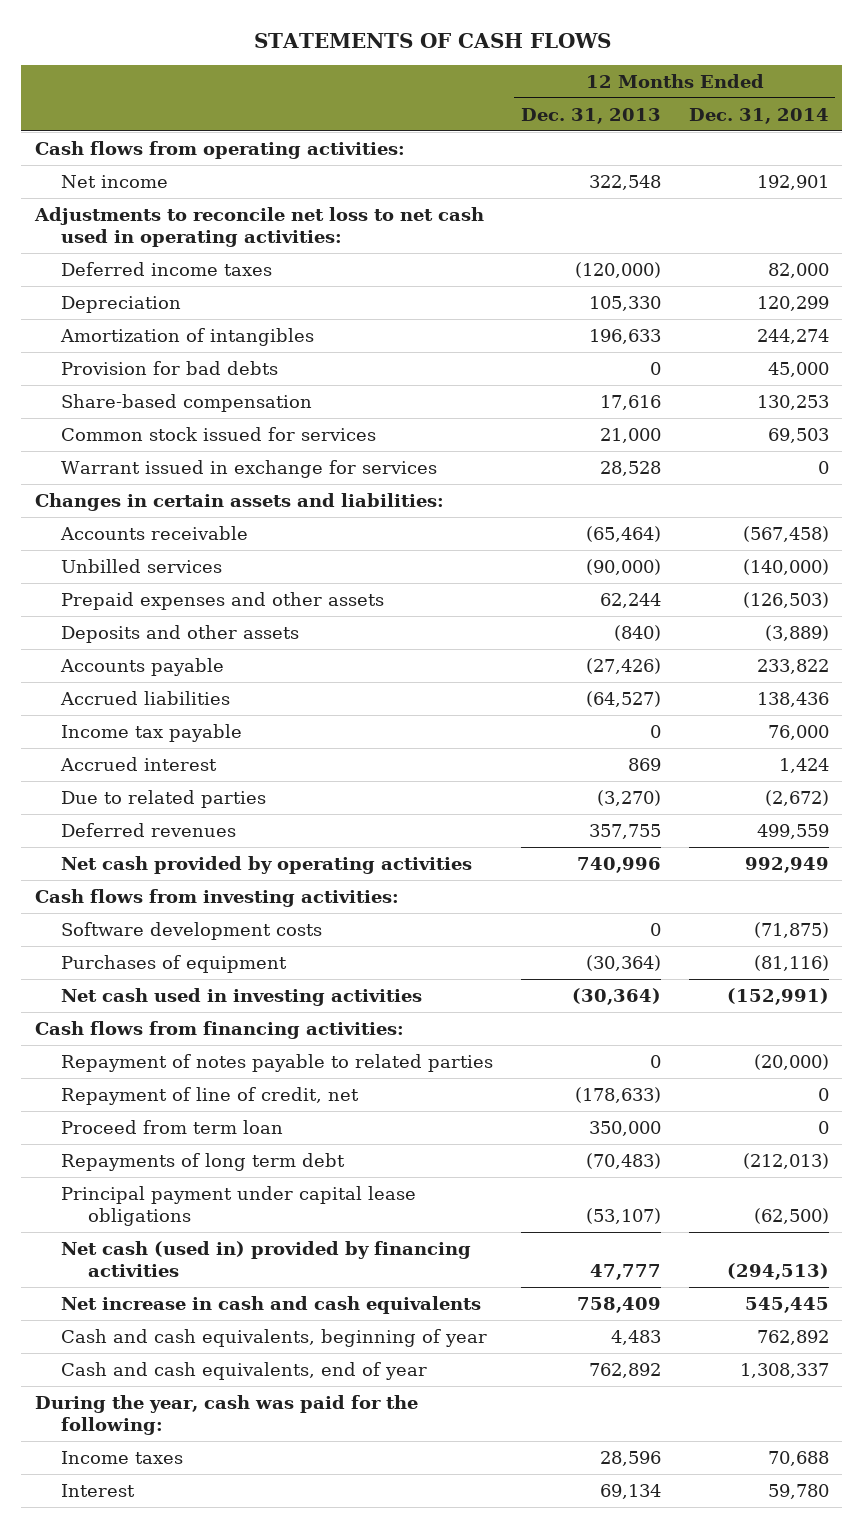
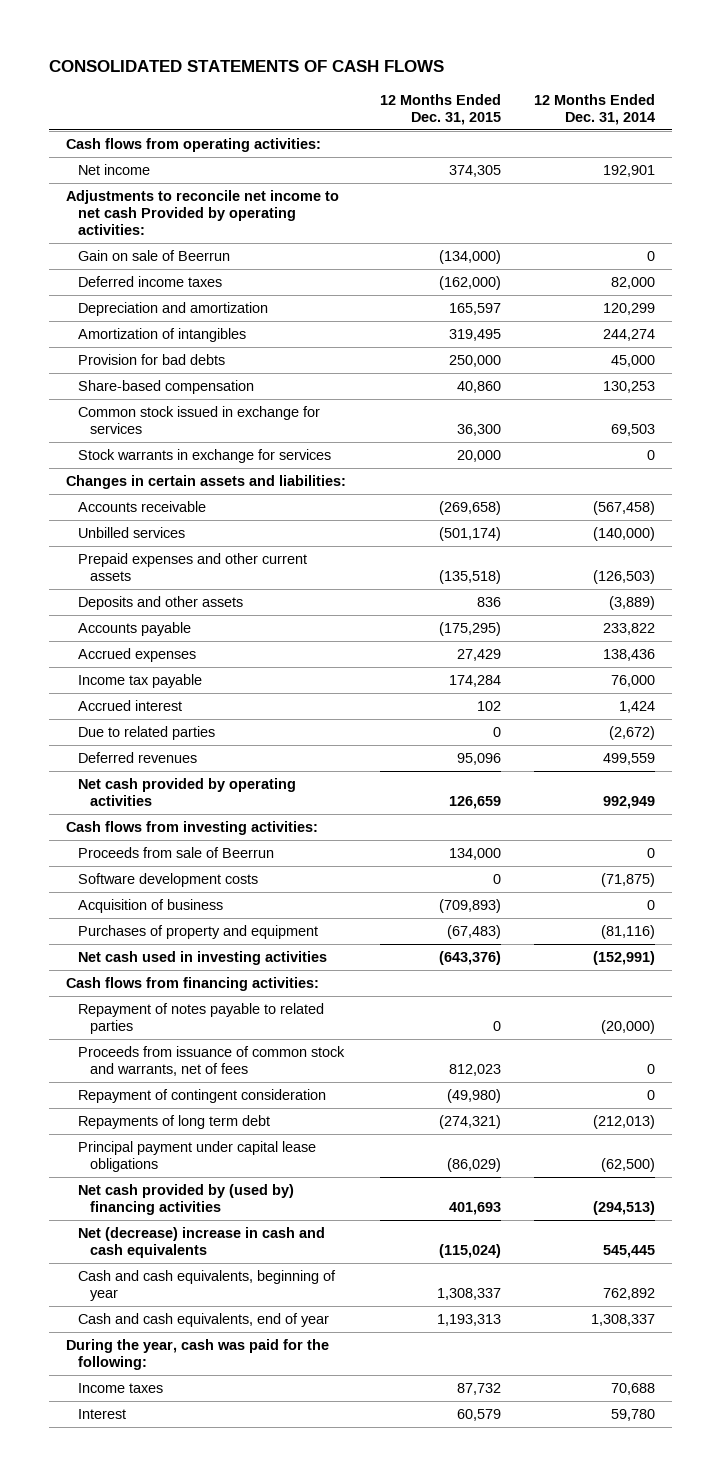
- STATEMENTS OF CASH FLOWS
+ CONSOLIDATED STATEMENTS OF CASH FLOWS
- | 12 Months Ended Dec. 31, 2013 | 12 Months Ended Dec. 31, 2014
+ | 12 Months Ended Dec. 31, 2015 | 12 Months Ended Dec. 31, 2014
- Adjustments to reconcile net loss to net cash used in operating activities:
+ Adjustments to reconcile net income to net cash Provided by operating activities:
+ Gain on sale of Beerrun | (134,000) | 0
- Depreciation | 105,330 | 120,299
+ Depreciation and amortization | 165,597 | 120,299
- Common stock issued for services | 21,000 | 69,503
- Warrant issued in exchange for services | 28,528 | 0
+ Common stock issued in exchange for services | 36,300 | 69,503
+ Stock warrants in exchange for services | 20,000 | 0
- Prepaid expenses and other assets | 62,244 | (126,503)
+ Prepaid expenses and other current assets | (135,518) | (126,503)
- Accrued liabilities | (64,527) | 138,436
+ Accrued expenses | 27,429 | 138,436
+ Proceeds from sale of Beerrun | 134,000 | 0
- Purchases of equipment | (30,364) | (81,116)
+ Acquisition of business | (709,893) | 0
+ Purchases of property and equipment | (67,483) | (81,116)
- Repayment of line of credit, net | (178,633) | 0
- Proceed from term loan | 350,000 | 0
+ Proceeds from issuance of common stock and warrants, net of fees | 812,023 | 0
+ Repayment of contingent consideration | (49,980) | 0
- Net cash (used in) provided by financing activities | 47,777 | (294,513)
- Net increase in cash and cash equivalents | 758,409 | 545,445
+ Net cash provided by (used by) financing activities | 401,693 | (294,513)
+ Net (decrease) increase in cash and cash equivalents | (115,024) | 545,445

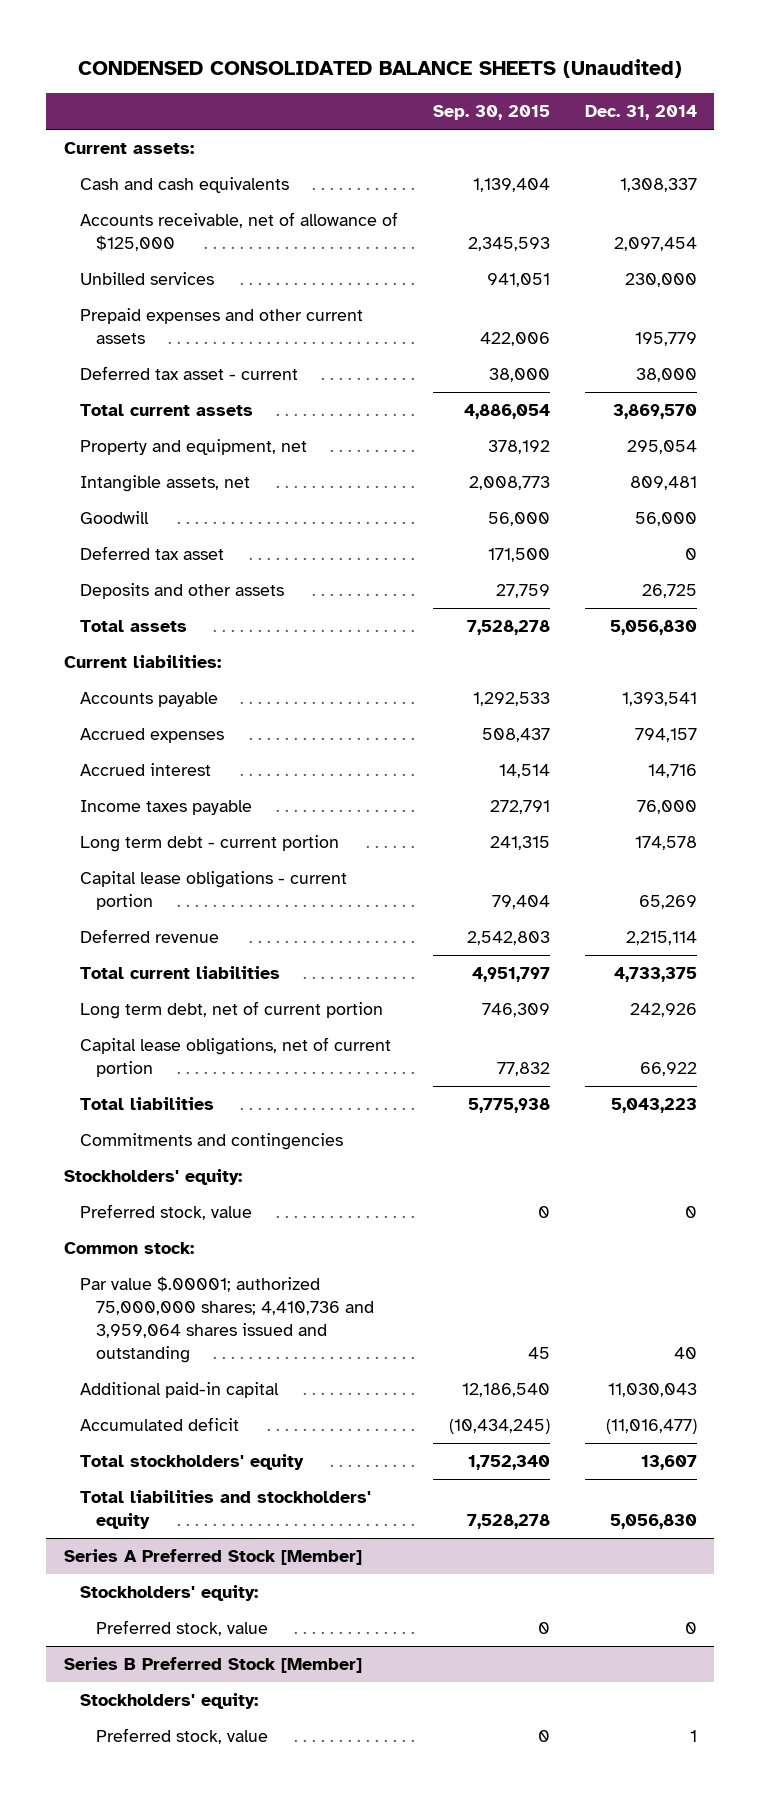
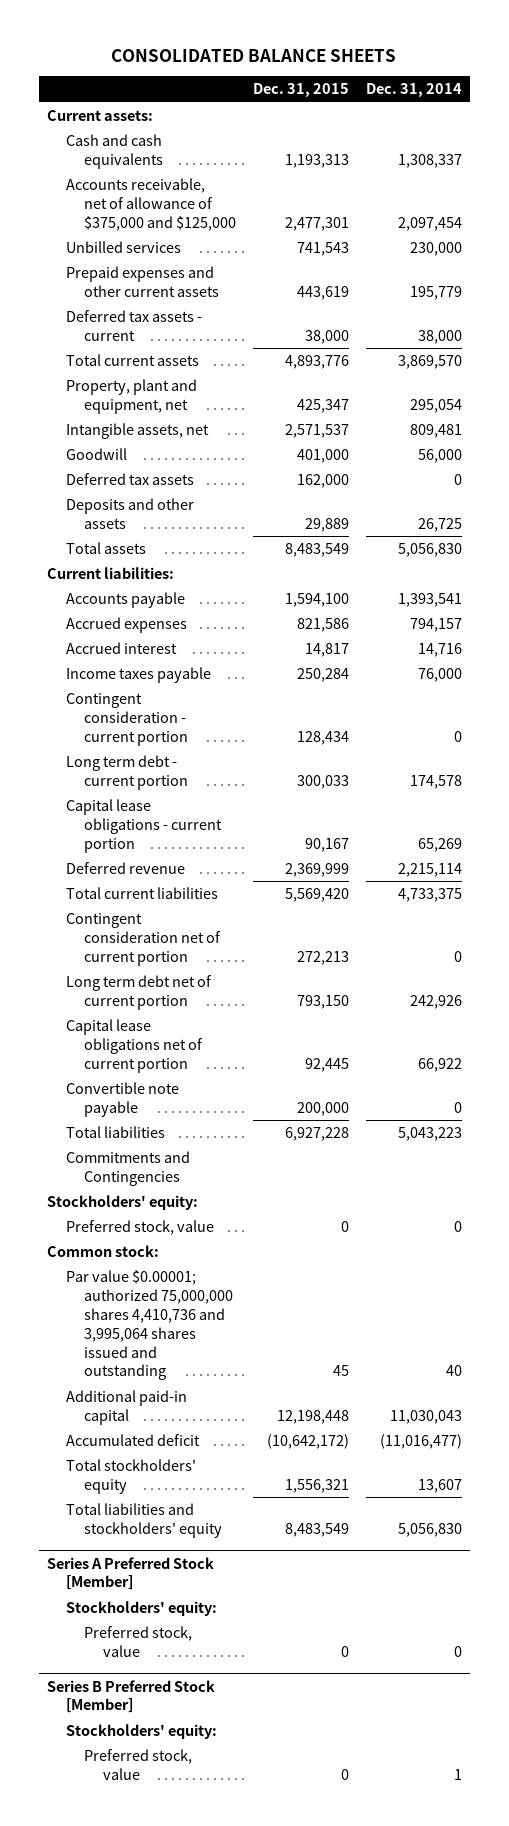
- CONDENSED CONSOLIDATED BALANCE SHEETS (Unaudited)
+ CONSOLIDATED BALANCE SHEETS
- | Sep. 30, 2015 | Dec. 31, 2014
+ | Dec. 31, 2015 | Dec. 31, 2014
- Accounts receivable, net of allowance of $125,000 | 2,345,593 | 2,097,454
+ Accounts receivable, net of allowance of $375,000 and $125,000 | 2,477,301 | 2,097,454
- Deferred tax asset - current | 38,000 | 38,000
+ Deferred tax assets - current | 38,000 | 38,000
- Property and equipment, net | 378,192 | 295,054
+ Property, plant and equipment, net | 425,347 | 295,054
- Deferred tax asset | 171,500 | 0
+ Deferred tax assets | 162,000 | 0
+ Contingent consideration - current portion | 128,434 | 0
- Long term debt, net of current portion | 746,309 | 242,926
- Capital lease obligations, net of current portion | 77,832 | 66,922
+ Contingent consideration net of current portion | 272,213 | 0
+ Long term debt net of current portion | 793,150 | 242,926
+ Capital lease obligations net of current portion | 92,445 | 66,922
+ Convertible note payable | 200,000 | 0
- Commitments and contingencies
+ Commitments and Contingencies
- Par value $.00001; authorized 75,000,000 shares; 4,410,736 and 3,959,064 shares issued and outstanding | 45 | 40
+ Par value $0.00001; authorized 75,000,000 shares 4,410,736 and 3,995,064 shares issued and outstanding | 45 | 40

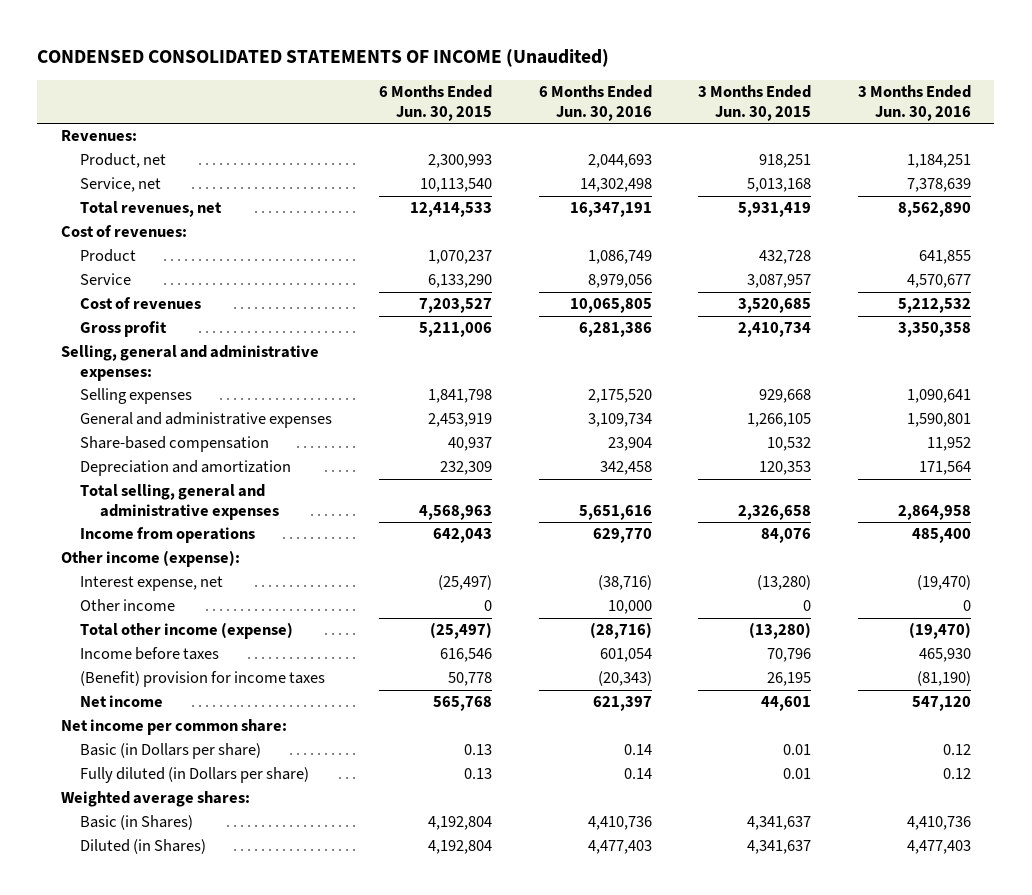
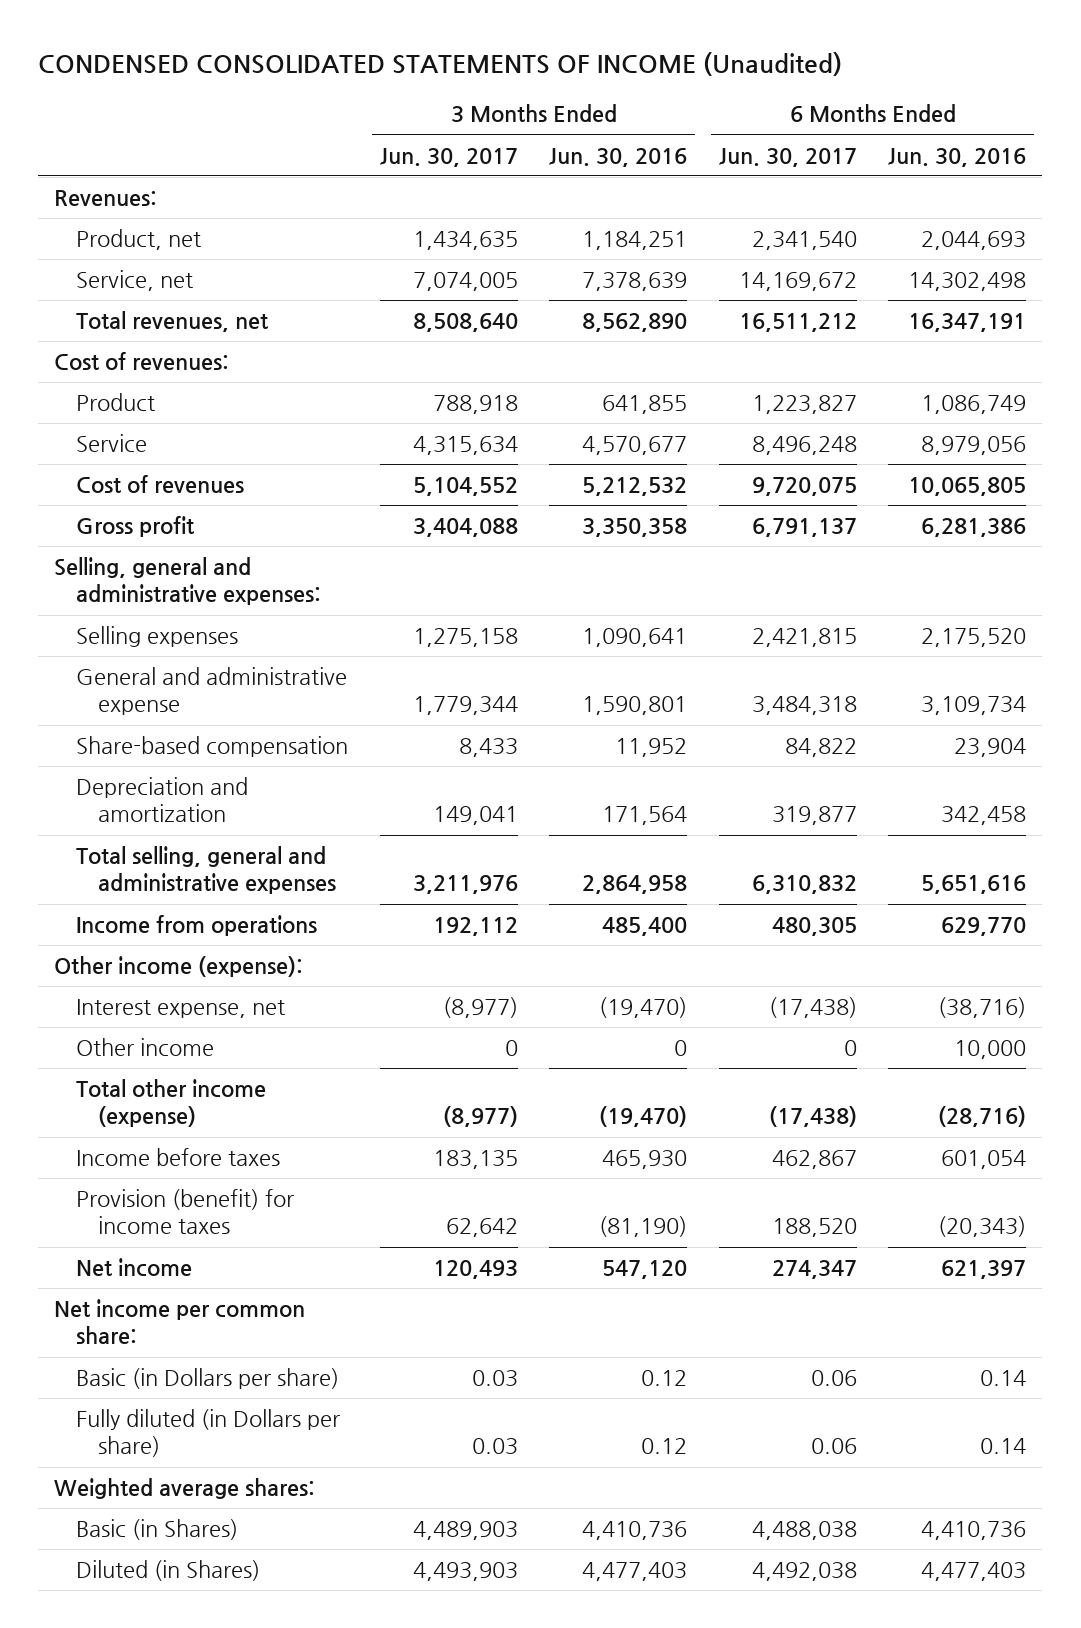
- | 6 Months Ended Jun. 30, 2015 | 6 Months Ended Jun. 30, 2016 | 3 Months Ended Jun. 30, 2015 | 3 Months Ended Jun. 30, 2016
+ | 3 Months Ended Jun. 30, 2017 | 3 Months Ended Jun. 30, 2016 | 6 Months Ended Jun. 30, 2017 | 6 Months Ended Jun. 30, 2016
- General and administrative expenses | 2,453,919 | 3,109,734 | 1,266,105 | 1,590,801
+ General and administrative expense | 1,779,344 | 1,590,801 | 3,484,318 | 3,109,734
- (Benefit) provision for income taxes | 50,778 | (20,343) | 26,195 | (81,190)
+ Provision (benefit) for income taxes | 62,642 | (81,190) | 188,520 | (20,343)

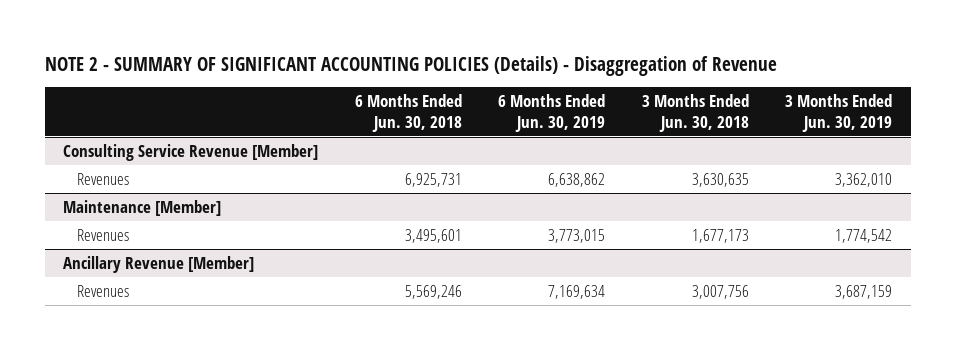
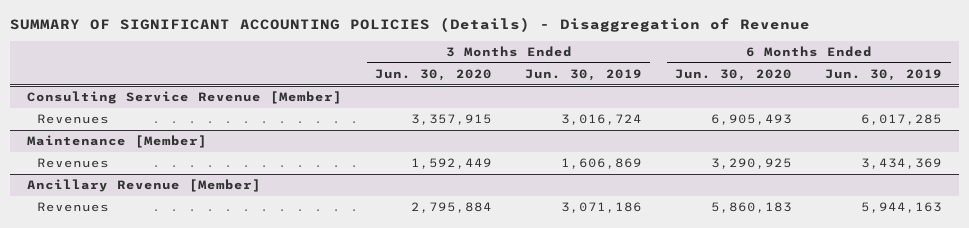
- NOTE 2 - SUMMARY OF SIGNIFICANT ACCOUNTING POLICIES (Details) - Disaggregation of Revenue
+ SUMMARY OF SIGNIFICANT ACCOUNTING POLICIES (Details) - Disaggregation of Revenue
- | 6 Months Ended Jun. 30, 2018 | 6 Months Ended Jun. 30, 2019 | 3 Months Ended Jun. 30, 2018 | 3 Months Ended Jun. 30, 2019
+ | 3 Months Ended Jun. 30, 2020 | 3 Months Ended Jun. 30, 2019 | 6 Months Ended Jun. 30, 2020 | 6 Months Ended Jun. 30, 2019
@ Consulting Service Revenue [Member]
- Revenues | 6,925,731 | 6,638,862 | 3,630,635 | 3,362,010
+ Revenues | 3,357,915 | 3,016,724 | 6,905,493 | 6,017,285
@ Maintenance [Member]
- Revenues | 3,495,601 | 3,773,015 | 1,677,173 | 1,774,542
+ Revenues | 1,592,449 | 1,606,869 | 3,290,925 | 3,434,369
@ Ancillary Revenue [Member]
- Revenues | 5,569,246 | 7,169,634 | 3,007,756 | 3,687,159
+ Revenues | 2,795,884 | 3,071,186 | 5,860,183 | 5,944,163

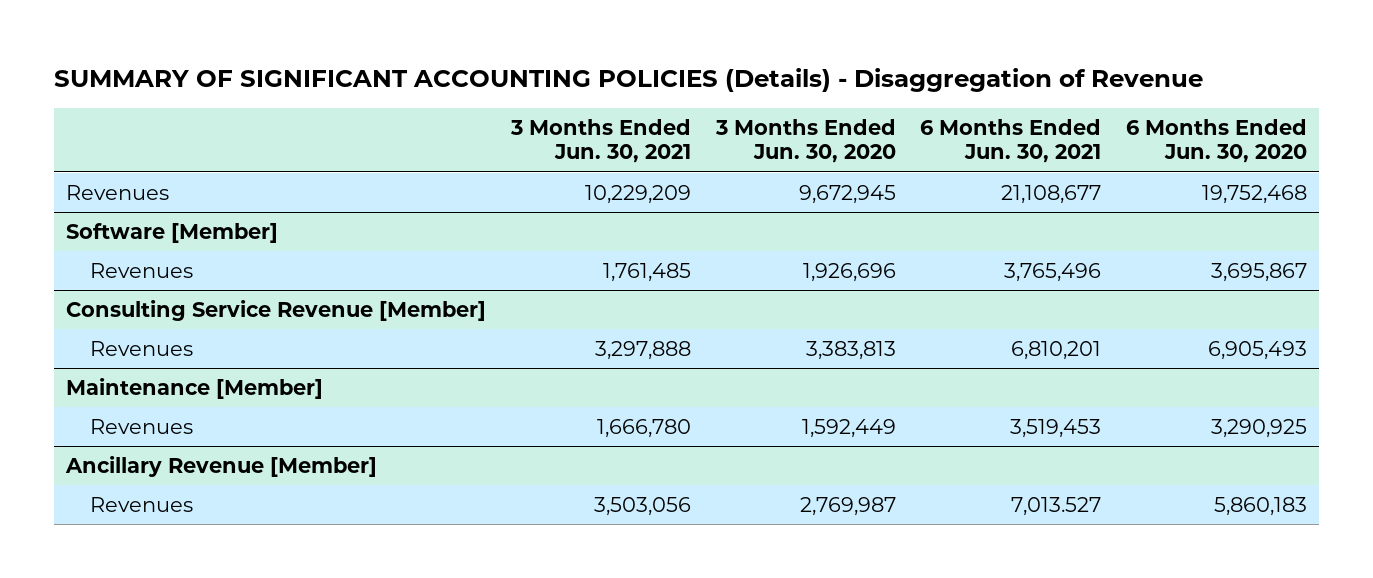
- | 3 Months Ended Jun. 30, 2020 | 3 Months Ended Jun. 30, 2019 | 6 Months Ended Jun. 30, 2020 | 6 Months Ended Jun. 30, 2019
+ | 3 Months Ended Jun. 30, 2021 | 3 Months Ended Jun. 30, 2020 | 6 Months Ended Jun. 30, 2021 | 6 Months Ended Jun. 30, 2020
+ Revenues | 10,229,209 | 9,672,945 | 21,108,677 | 19,752,468
+ Software [Member]
+ Revenues | 1,761,485 | 1,926,696 | 3,765,496 | 3,695,867
@ Consulting Service Revenue [Member]
- Revenues | 3,357,915 | 3,016,724 | 6,905,493 | 6,017,285
+ Revenues | 3,297,888 | 3,383,813 | 6,810,201 | 6,905,493
@ Ancillary Revenue [Member]
- Revenues | 2,795,884 | 3,071,186 | 5,860,183 | 5,944,163
+ Revenues | 3,503,056 | 2,769,987 | 7,013.527 | 5,860,183

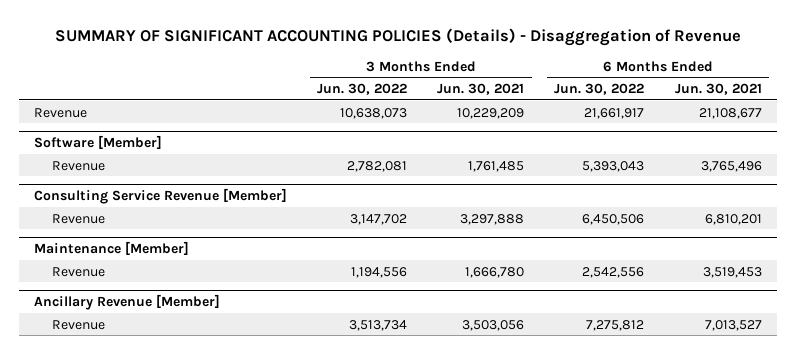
- | 3 Months Ended Jun. 30, 2021 | 3 Months Ended Jun. 30, 2020 | 6 Months Ended Jun. 30, 2021 | 6 Months Ended Jun. 30, 2020
+ | 3 Months Ended Jun. 30, 2022 | 3 Months Ended Jun. 30, 2021 | 6 Months Ended Jun. 30, 2022 | 6 Months Ended Jun. 30, 2021
- Revenues | 10,229,209 | 9,672,945 | 21,108,677 | 19,752,468
+ Revenue | 10,638,073 | 10,229,209 | 21,661,917 | 21,108,677
@ Software [Member]
- Revenues | 1,761,485 | 1,926,696 | 3,765,496 | 3,695,867
+ Revenue | 2,782,081 | 1,761,485 | 5,393,043 | 3,765,496
@ Consulting Service Revenue [Member]
- Revenues | 3,297,888 | 3,383,813 | 6,810,201 | 6,905,493
+ Revenue | 3,147,702 | 3,297,888 | 6,450,506 | 6,810,201
@ Maintenance [Member]
- Revenues | 1,666,780 | 1,592,449 | 3,519,453 | 3,290,925
+ Revenue | 1,194,556 | 1,666,780 | 2,542,556 | 3,519,453
@ Ancillary Revenue [Member]
- Revenues | 3,503,056 | 2,769,987 | 7,013.527 | 5,860,183
+ Revenue | 3,513,734 | 3,503,056 | 7,275,812 | 7,013,527

